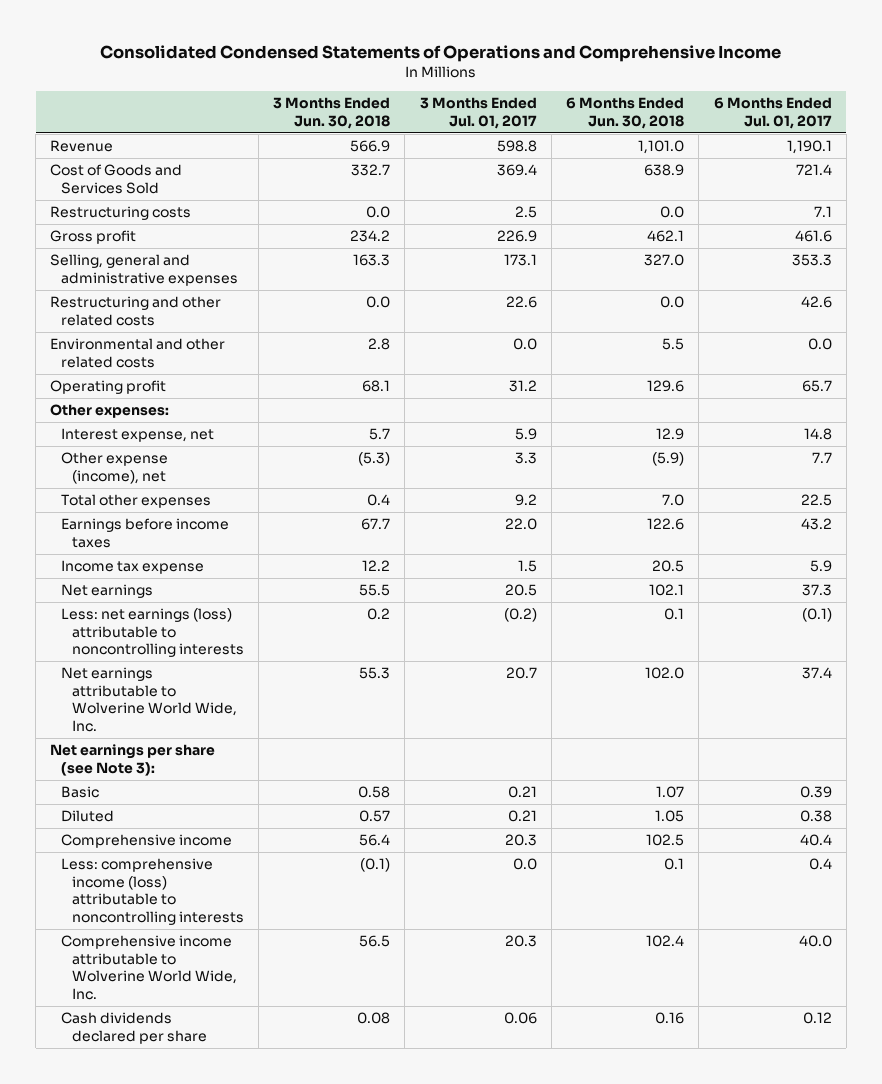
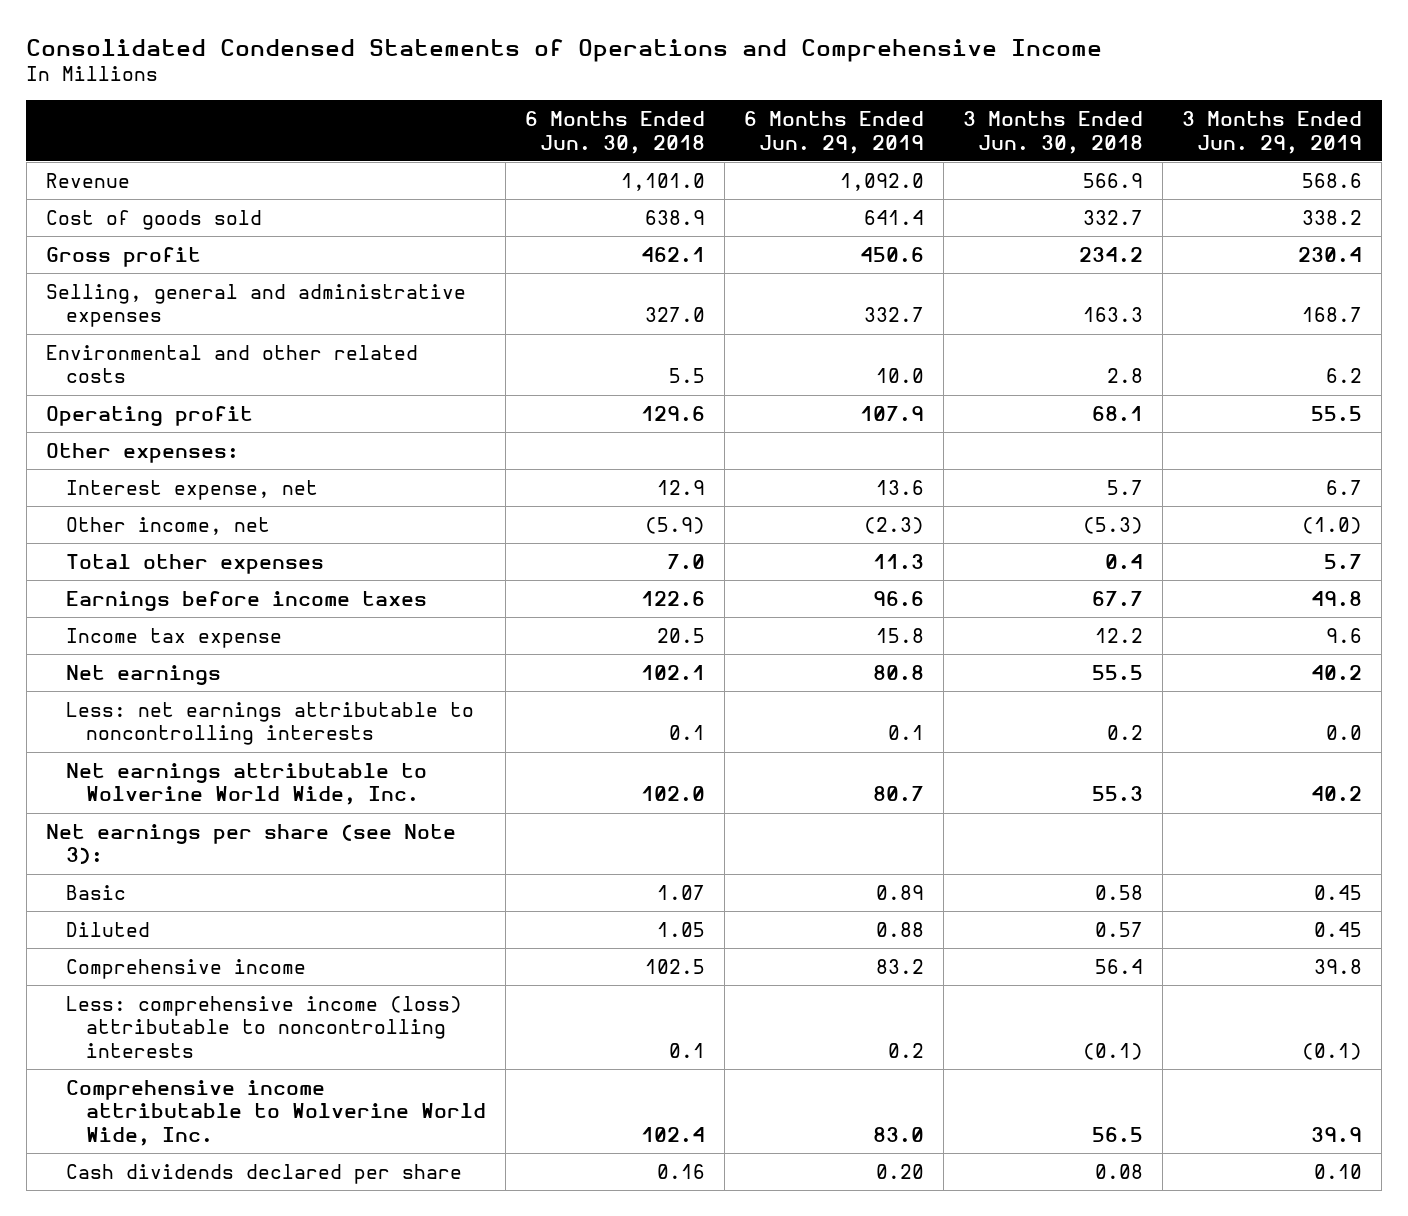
- | 3 Months Ended Jun. 30, 2018 | 3 Months Ended Jul. 01, 2017 | 6 Months Ended Jun. 30, 2018 | 6 Months Ended Jul. 01, 2017
+ | 6 Months Ended Jun. 30, 2018 | 6 Months Ended Jun. 29, 2019 | 3 Months Ended Jun. 30, 2018 | 3 Months Ended Jun. 29, 2019
- Cost of Goods and Services Sold | 332.7 | 369.4 | 638.9 | 721.4
- Restructuring costs | 0.0 | 2.5 | 0.0 | 7.1
+ Cost of goods sold | 638.9 | 641.4 | 332.7 | 338.2
- Restructuring and other related costs | 0.0 | 22.6 | 0.0 | 42.6
- Other expense (income), net | (5.3) | 3.3 | (5.9) | 7.7
+ Other income, net | (5.9) | (2.3) | (5.3) | (1.0)
- Less: net earnings (loss) attributable to noncontrolling interests | 0.2 | (0.2) | 0.1 | (0.1)
+ Less: net earnings attributable to noncontrolling interests | 0.1 | 0.1 | 0.2 | 0.0

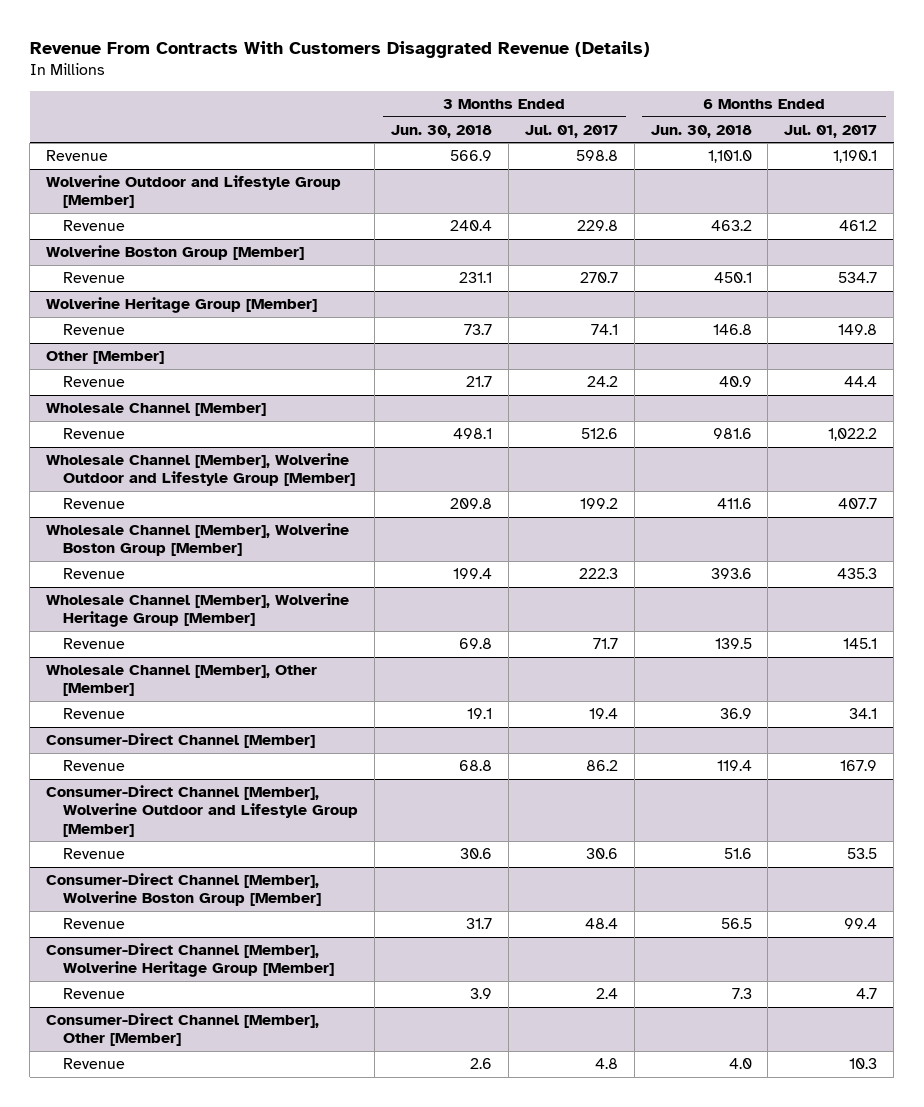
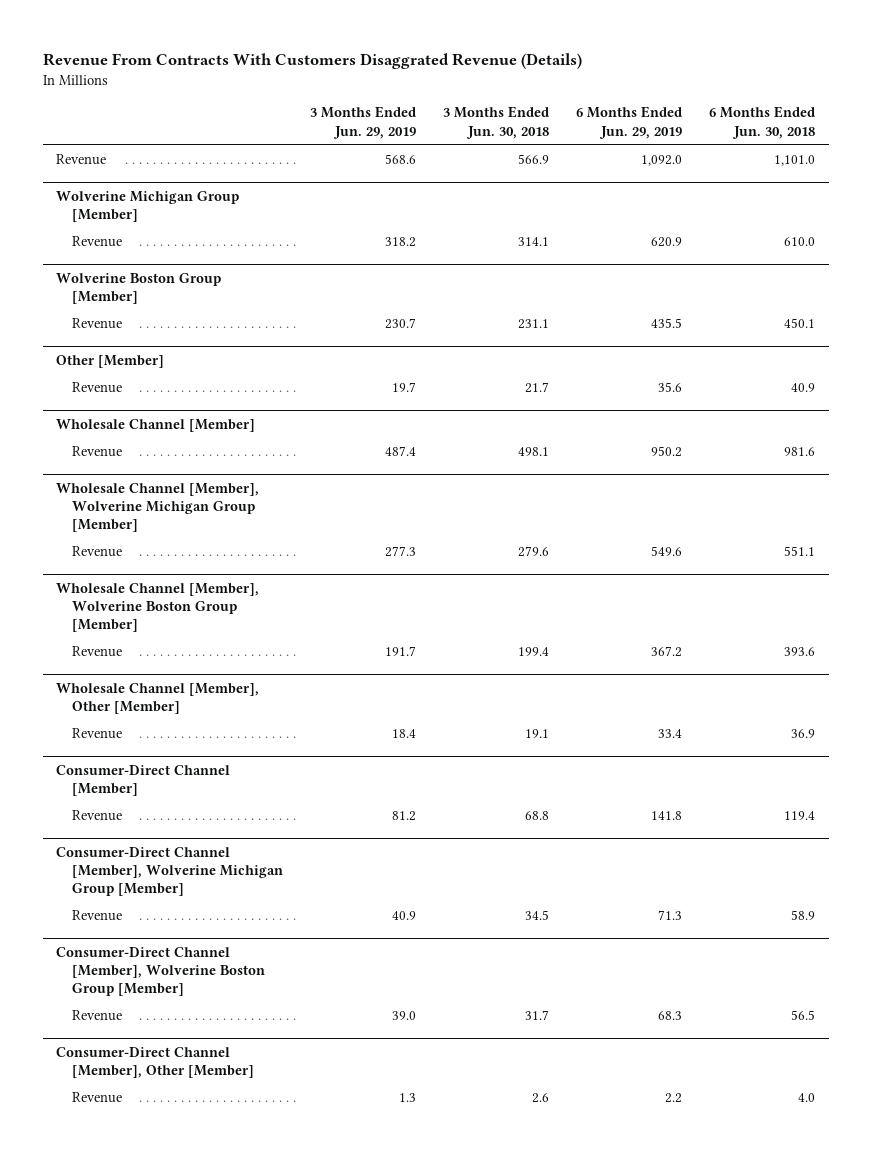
- | 3 Months Ended Jun. 30, 2018 | 3 Months Ended Jul. 01, 2017 | 6 Months Ended Jun. 30, 2018 | 6 Months Ended Jul. 01, 2017
+ | 3 Months Ended Jun. 29, 2019 | 3 Months Ended Jun. 30, 2018 | 6 Months Ended Jun. 29, 2019 | 6 Months Ended Jun. 30, 2018
- Wolverine Outdoor and Lifestyle Group [Member]
- Revenue | 240.4 | 229.8 | 463.2 | 461.2
+ Wolverine Michigan Group [Member]
+ Revenue | 318.2 | 314.1 | 620.9 | 610.0
- Wolverine Heritage Group [Member]
- Revenue | 73.7 | 74.1 | 146.8 | 149.8
- Wholesale Channel [Member], Wolverine Outdoor and Lifestyle Group [Member]
- Revenue | 209.8 | 199.2 | 411.6 | 407.7
+ Wholesale Channel [Member], Wolverine Michigan Group [Member]
+ Revenue | 277.3 | 279.6 | 549.6 | 551.1
- Wholesale Channel [Member], Wolverine Heritage Group [Member]
- Revenue | 69.8 | 71.7 | 139.5 | 145.1
- Consumer-Direct Channel [Member], Wolverine Outdoor and Lifestyle Group [Member]
- Revenue | 30.6 | 30.6 | 51.6 | 53.5
+ Consumer-Direct Channel [Member], Wolverine Michigan Group [Member]
+ Revenue | 40.9 | 34.5 | 71.3 | 58.9
- Consumer-Direct Channel [Member], Wolverine Heritage Group [Member]
- Revenue | 3.9 | 2.4 | 7.3 | 4.7

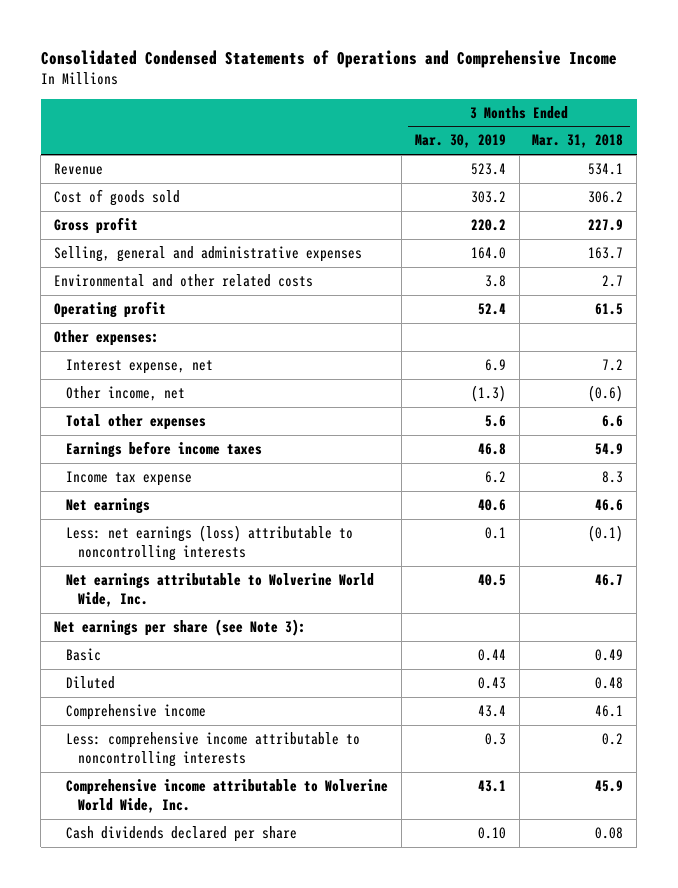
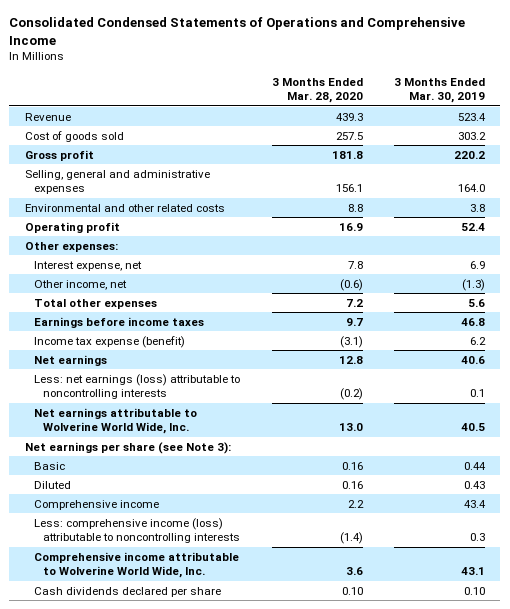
- | 3 Months Ended Mar. 30, 2019 | 3 Months Ended Mar. 31, 2018
+ | 3 Months Ended Mar. 28, 2020 | 3 Months Ended Mar. 30, 2019
- Income tax expense | 6.2 | 8.3
+ Income tax expense (benefit) | (3.1) | 6.2
- Less: comprehensive income attributable to noncontrolling interests | 0.3 | 0.2
+ Less: comprehensive income (loss) attributable to noncontrolling interests | (1.4) | 0.3

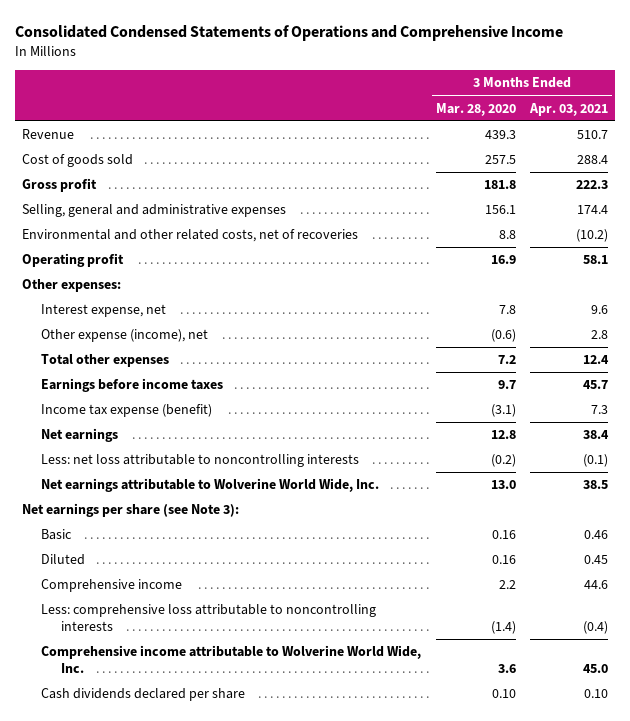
- | 3 Months Ended Mar. 28, 2020 | 3 Months Ended Mar. 30, 2019
+ | 3 Months Ended Mar. 28, 2020 | 3 Months Ended Apr. 03, 2021
- Environmental and other related costs | 8.8 | 3.8
+ Environmental and other related costs, net of recoveries | 8.8 | (10.2)
- Other income, net | (0.6) | (1.3)
+ Other expense (income), net | (0.6) | 2.8
- Less: net earnings (loss) attributable to noncontrolling interests | (0.2) | 0.1
+ Less: net loss attributable to noncontrolling interests | (0.2) | (0.1)
- Less: comprehensive income (loss) attributable to noncontrolling interests | (1.4) | 0.3
+ Less: comprehensive loss attributable to noncontrolling interests | (1.4) | (0.4)

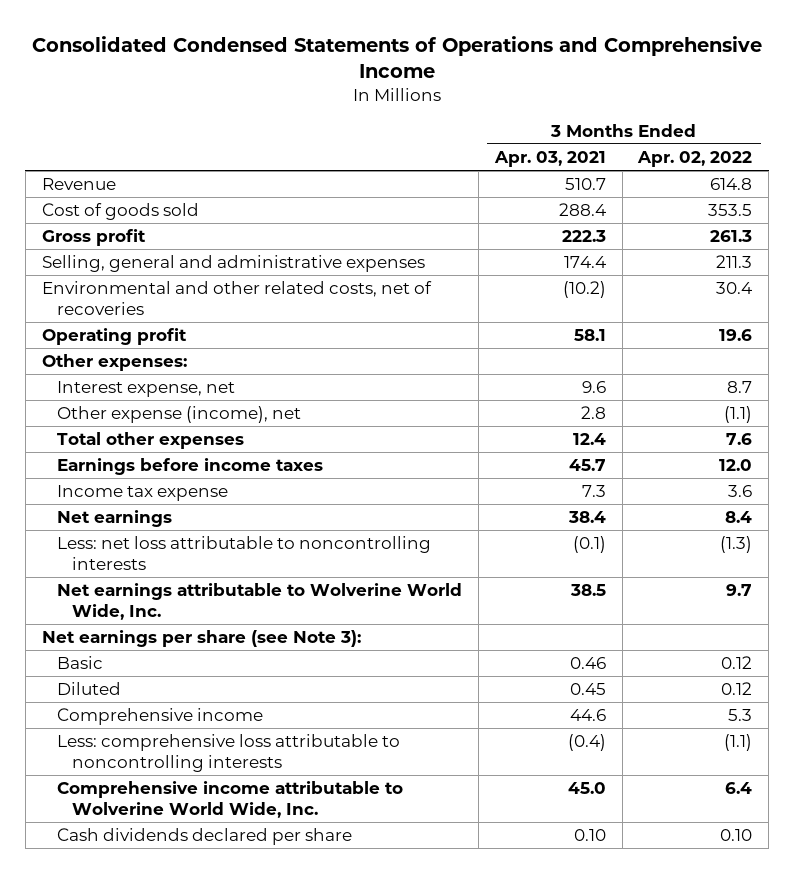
- | 3 Months Ended Mar. 28, 2020 | 3 Months Ended Apr. 03, 2021
+ | 3 Months Ended Apr. 03, 2021 | 3 Months Ended Apr. 02, 2022
- Income tax expense (benefit) | (3.1) | 7.3
+ Income tax expense | 7.3 | 3.6

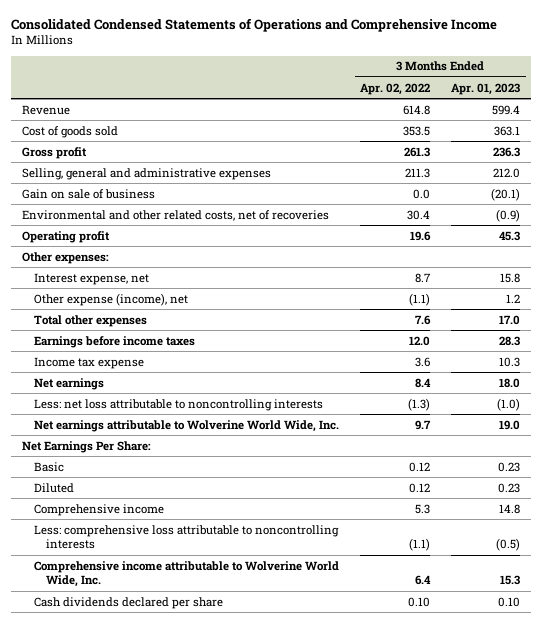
- | 3 Months Ended Apr. 03, 2021 | 3 Months Ended Apr. 02, 2022
+ | 3 Months Ended Apr. 02, 2022 | 3 Months Ended Apr. 01, 2023
+ Gain on sale of business | 0.0 | (20.1)
- Net earnings per share (see Note 3):
+ Net Earnings Per Share:

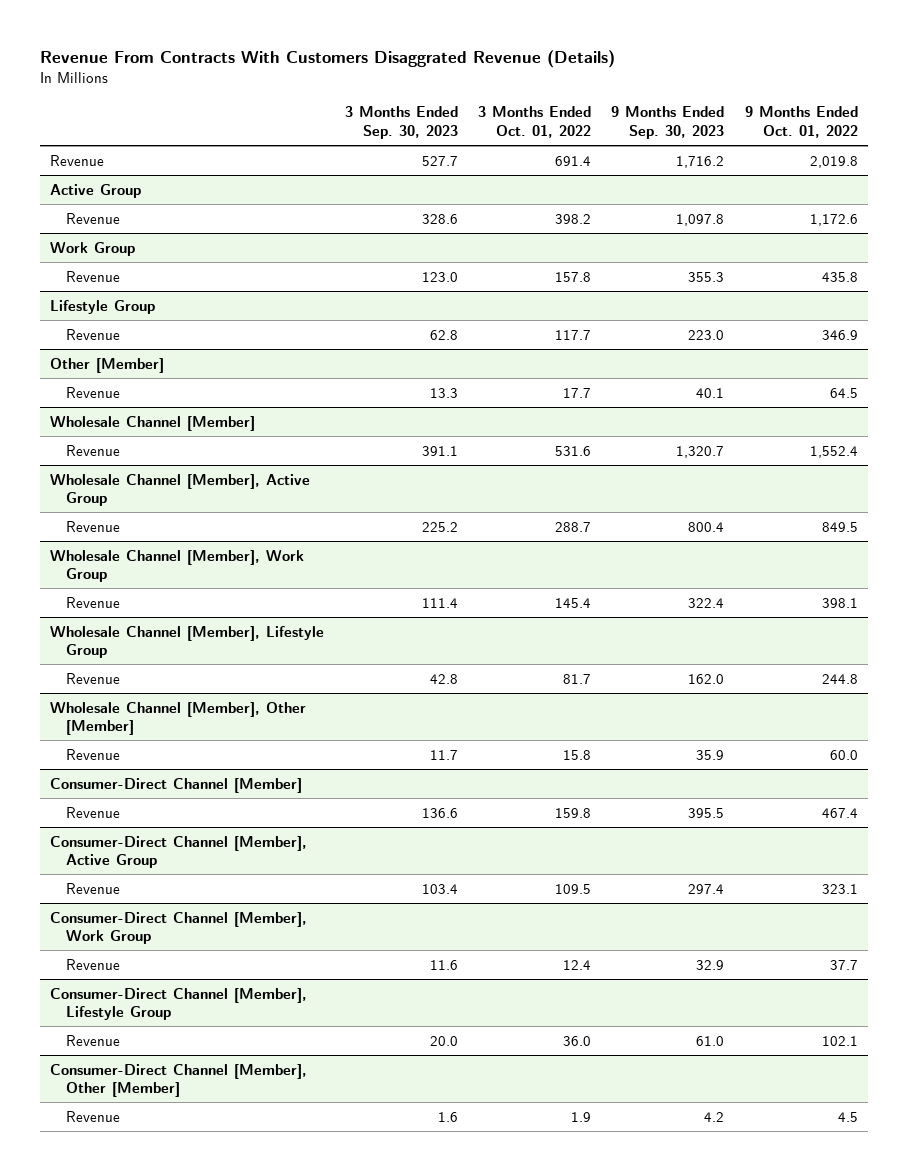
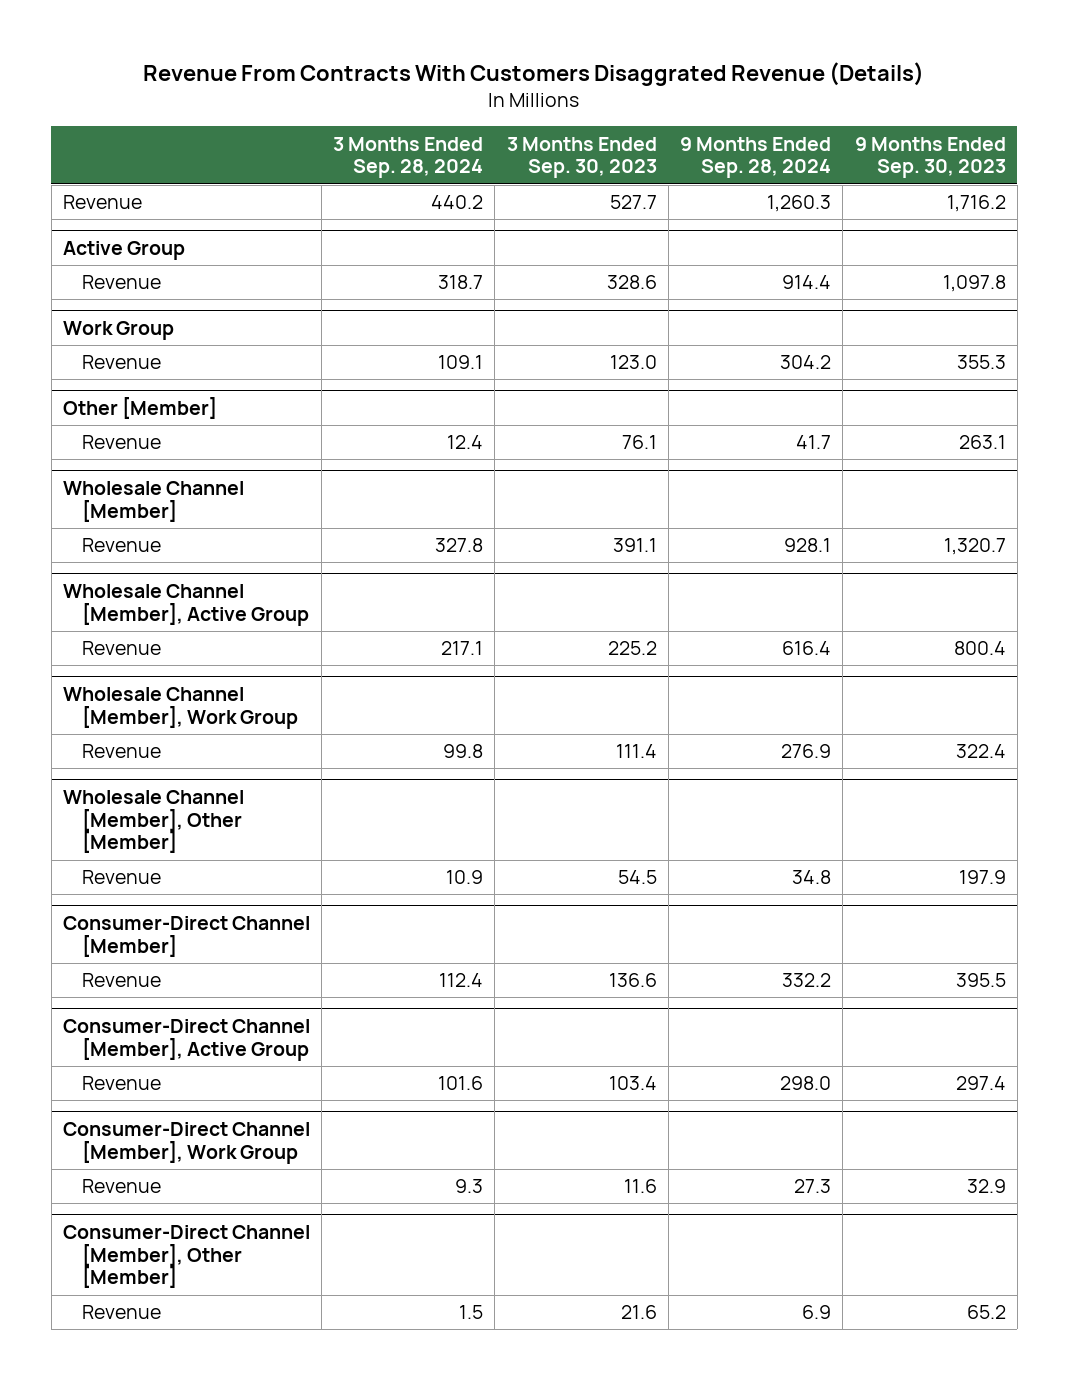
- | 3 Months Ended Sep. 30, 2023 | 3 Months Ended Oct. 01, 2022 | 9 Months Ended Sep. 30, 2023 | 9 Months Ended Oct. 01, 2022
+ | 3 Months Ended Sep. 28, 2024 | 3 Months Ended Sep. 30, 2023 | 9 Months Ended Sep. 28, 2024 | 9 Months Ended Sep. 30, 2023
- Lifestyle Group
- Revenue | 62.8 | 117.7 | 223.0 | 346.9
@ Other [Member]
- Revenue | 13.3 | 17.7 | 40.1 | 64.5
+ Revenue | 12.4 | 76.1 | 41.7 | 263.1
- Wholesale Channel [Member], Lifestyle Group
- Revenue | 42.8 | 81.7 | 162.0 | 244.8
@ Wholesale Channel [Member], Other [Member]
- Revenue | 11.7 | 15.8 | 35.9 | 60.0
+ Revenue | 10.9 | 54.5 | 34.8 | 197.9
- Consumer-Direct Channel [Member], Lifestyle Group
- Revenue | 20.0 | 36.0 | 61.0 | 102.1
@ Consumer-Direct Channel [Member], Other [Member]
- Revenue | 1.6 | 1.9 | 4.2 | 4.5
+ Revenue | 1.5 | 21.6 | 6.9 | 65.2

